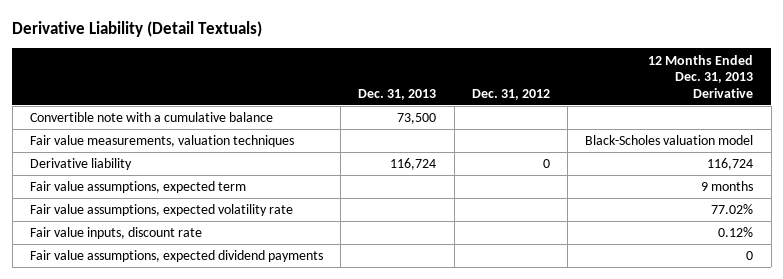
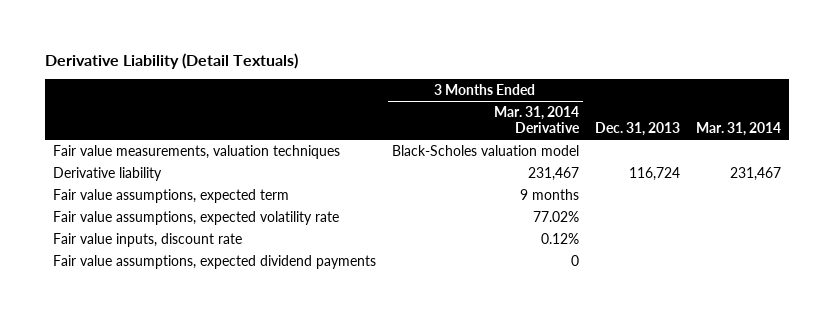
- | Dec. 31, 2013 | Dec. 31, 2012 | 12 Months Ended Dec. 31, 2013 Derivative
+ | 3 Months Ended Mar. 31, 2014 Derivative | Dec. 31, 2013 | Mar. 31, 2014
- Convertible note with a cumulative balance | 73,500 | |

